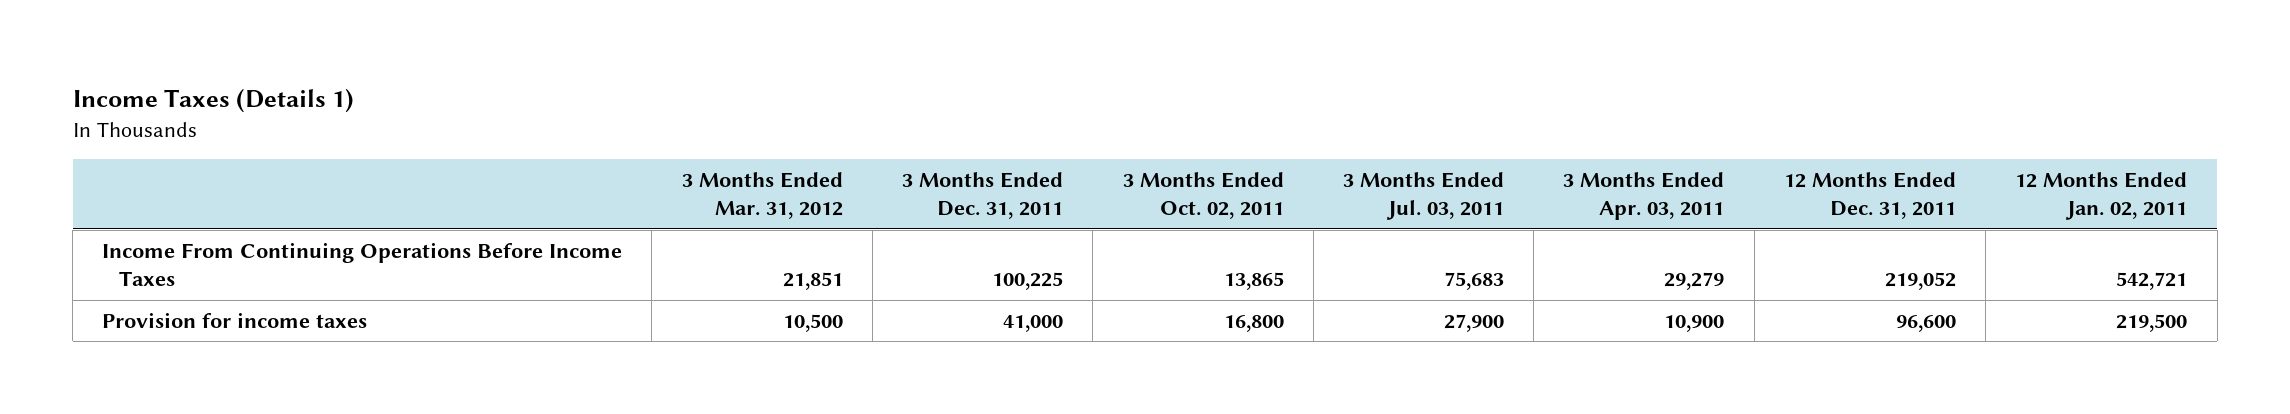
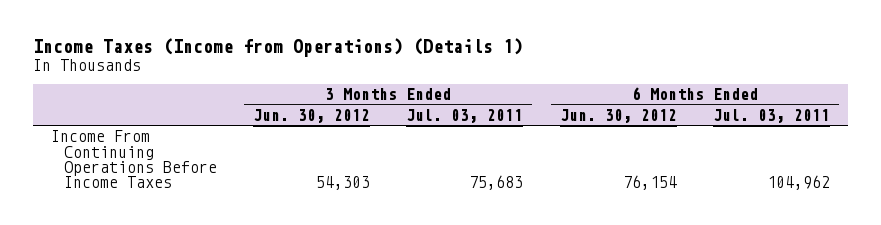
- Income Taxes (Details 1)
+ Income Taxes (Income from Operations) (Details 1)
- | 3 Months Ended Mar. 31, 2012 | 3 Months Ended Dec. 31, 2011 | 3 Months Ended Oct. 02, 2011 | 3 Months Ended Jul. 03, 2011 | 3 Months Ended Apr. 03, 2011 | 12 Months Ended Dec. 31, 2011 | 12 Months Ended Jan. 02, 2011
+ | 3 Months Ended Jun. 30, 2012 | 3 Months Ended Jul. 03, 2011 | 6 Months Ended Jun. 30, 2012 | 6 Months Ended Jul. 03, 2011
- Provision for income taxes | 10,500 | 41,000 | 16,800 | 27,900 | 10,900 | 96,600 | 219,500

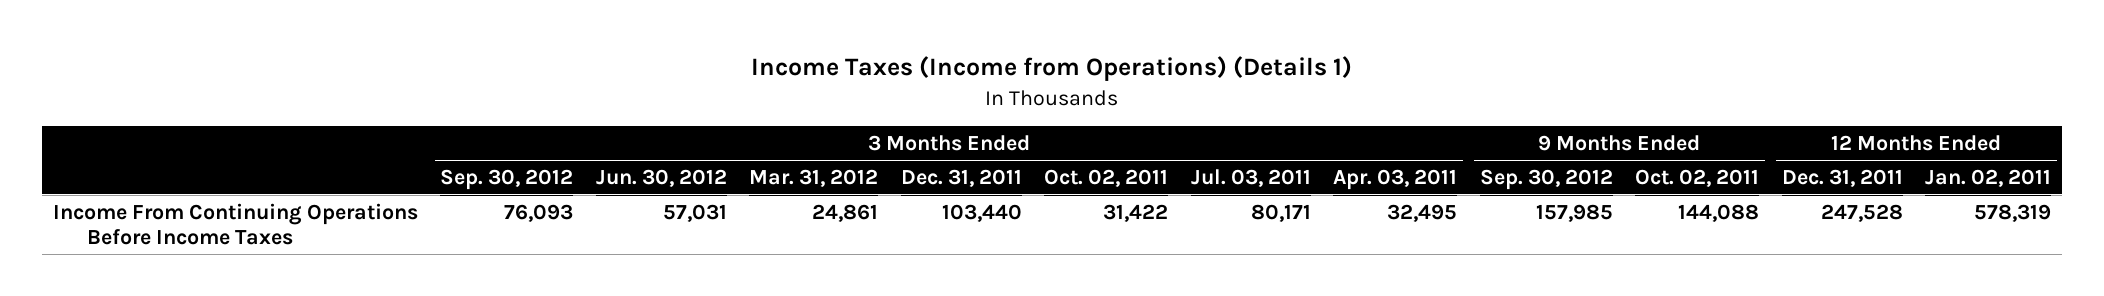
- | 3 Months Ended Jun. 30, 2012 | 3 Months Ended Jul. 03, 2011 | 6 Months Ended Jun. 30, 2012 | 6 Months Ended Jul. 03, 2011
+ | 3 Months Ended Sep. 30, 2012 | 3 Months Ended Jun. 30, 2012 | 3 Months Ended Mar. 31, 2012 | 3 Months Ended Dec. 31, 2011 | 3 Months Ended Oct. 02, 2011 | 3 Months Ended Jul. 03, 2011 | 3 Months Ended Apr. 03, 2011 | 9 Months Ended Sep. 30, 2012 | 9 Months Ended Oct. 02, 2011 | 12 Months Ended Dec. 31, 2011 | 12 Months Ended Jan. 02, 2011
- Income From Continuing Operations Before Income Taxes | 54,303 | 75,683 | 76,154 | 104,962
+ Income From Continuing Operations Before Income Taxes | 76,093 | 57,031 | 24,861 | 103,440 | 31,422 | 80,171 | 32,495 | 157,985 | 144,088 | 247,528 | 578,319

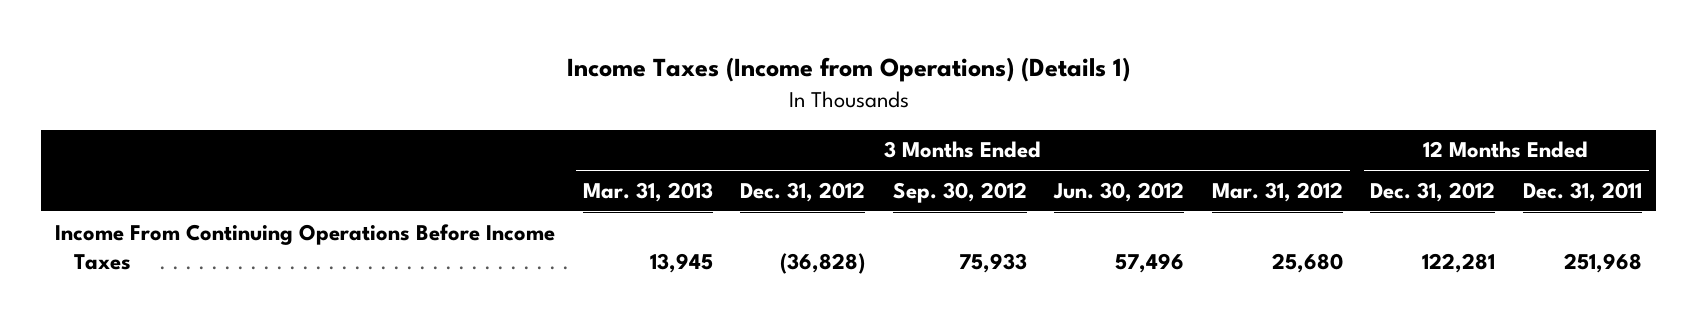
- | 3 Months Ended Sep. 30, 2012 | 3 Months Ended Jun. 30, 2012 | 3 Months Ended Mar. 31, 2012 | 3 Months Ended Dec. 31, 2011 | 3 Months Ended Oct. 02, 2011 | 3 Months Ended Jul. 03, 2011 | 3 Months Ended Apr. 03, 2011 | 9 Months Ended Sep. 30, 2012 | 9 Months Ended Oct. 02, 2011 | 12 Months Ended Dec. 31, 2011 | 12 Months Ended Jan. 02, 2011
+ | 3 Months Ended Mar. 31, 2013 | 3 Months Ended Dec. 31, 2012 | 3 Months Ended Sep. 30, 2012 | 3 Months Ended Jun. 30, 2012 | 3 Months Ended Mar. 31, 2012 | 12 Months Ended Dec. 31, 2012 | 12 Months Ended Dec. 31, 2011
- Income From Continuing Operations Before Income Taxes | 76,093 | 57,031 | 24,861 | 103,440 | 31,422 | 80,171 | 32,495 | 157,985 | 144,088 | 247,528 | 578,319
+ Income From Continuing Operations Before Income Taxes | 13,945 | (36,828) | 75,933 | 57,496 | 25,680 | 122,281 | 251,968

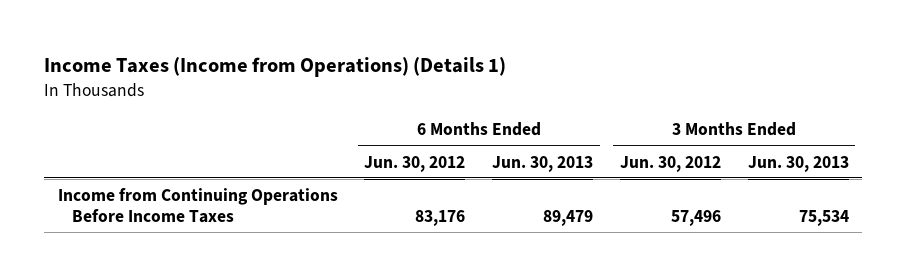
- | 3 Months Ended Mar. 31, 2013 | 3 Months Ended Dec. 31, 2012 | 3 Months Ended Sep. 30, 2012 | 3 Months Ended Jun. 30, 2012 | 3 Months Ended Mar. 31, 2012 | 12 Months Ended Dec. 31, 2012 | 12 Months Ended Dec. 31, 2011
+ | 6 Months Ended Jun. 30, 2012 | 6 Months Ended Jun. 30, 2013 | 3 Months Ended Jun. 30, 2012 | 3 Months Ended Jun. 30, 2013
- Income From Continuing Operations Before Income Taxes | 13,945 | (36,828) | 75,933 | 57,496 | 25,680 | 122,281 | 251,968
+ Income from Continuing Operations Before Income Taxes | 83,176 | 89,479 | 57,496 | 75,534

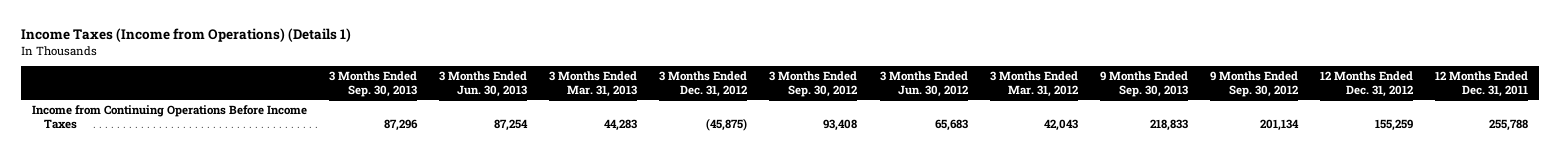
- | 6 Months Ended Jun. 30, 2012 | 6 Months Ended Jun. 30, 2013 | 3 Months Ended Jun. 30, 2012 | 3 Months Ended Jun. 30, 2013
+ | 3 Months Ended Sep. 30, 2013 | 3 Months Ended Jun. 30, 2013 | 3 Months Ended Mar. 31, 2013 | 3 Months Ended Dec. 31, 2012 | 3 Months Ended Sep. 30, 2012 | 3 Months Ended Jun. 30, 2012 | 3 Months Ended Mar. 31, 2012 | 9 Months Ended Sep. 30, 2013 | 9 Months Ended Sep. 30, 2012 | 12 Months Ended Dec. 31, 2012 | 12 Months Ended Dec. 31, 2011
- Income from Continuing Operations Before Income Taxes | 83,176 | 89,479 | 57,496 | 75,534
+ Income from Continuing Operations Before Income Taxes | 87,296 | 87,254 | 44,283 | (45,875) | 93,408 | 65,683 | 42,043 | 218,833 | 201,134 | 155,259 | 255,788

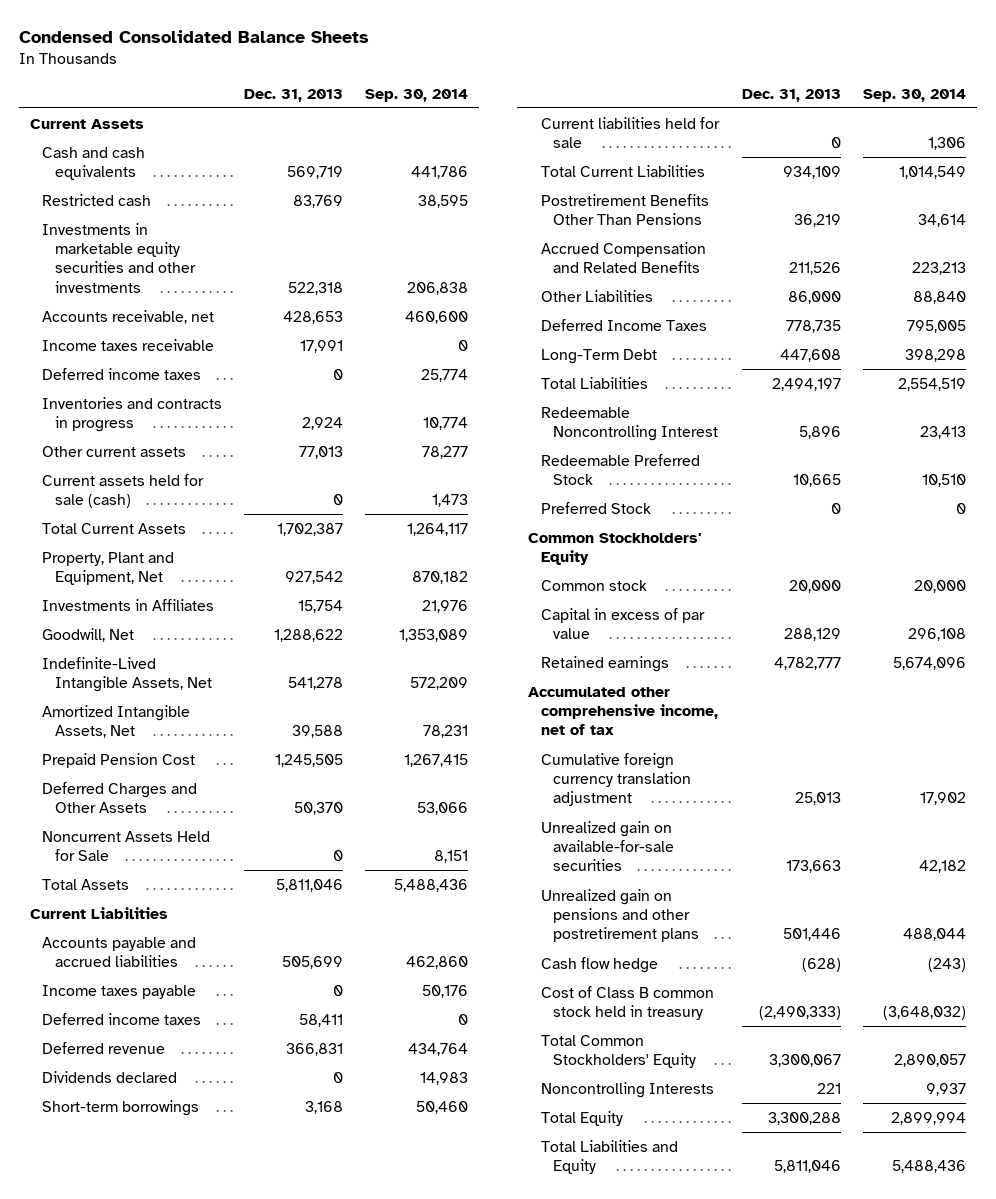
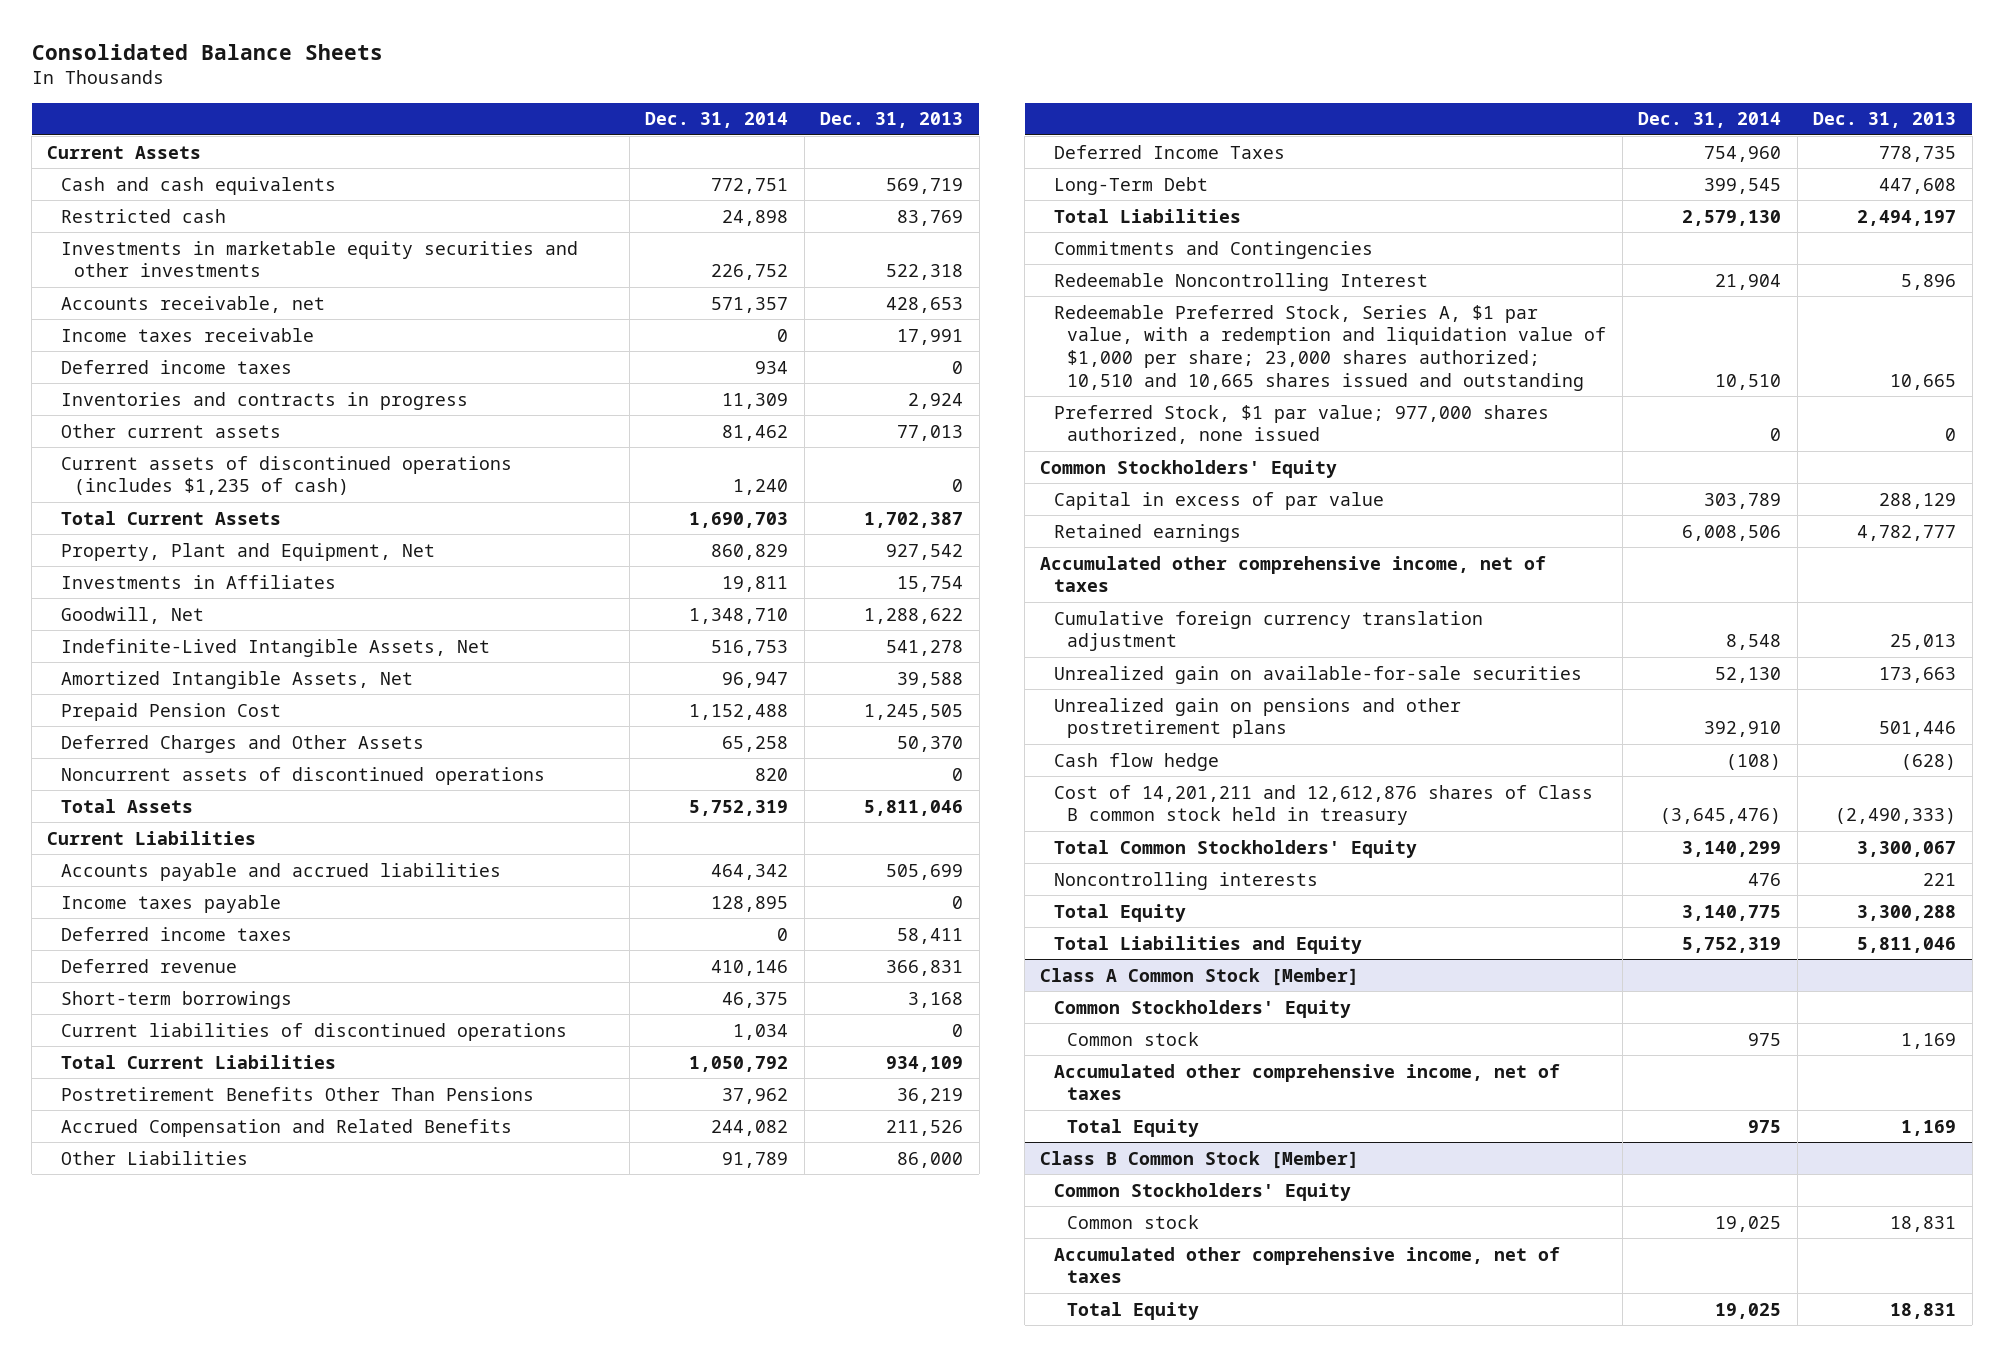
- Condensed Consolidated Balance Sheets
+ Consolidated Balance Sheets
- | Dec. 31, 2013 | Sep. 30, 2014
+ | Dec. 31, 2014 | Dec. 31, 2013
- Current assets held for sale (cash) | 0 | 1,473
+ Current assets of discontinued operations (includes $1,235 of cash) | 1,240 | 0
- Noncurrent Assets Held for Sale | 0 | 8,151
+ Noncurrent assets of discontinued operations | 820 | 0
- Dividends declared | 0 | 14,983
- Current liabilities held for sale | 0 | 1,306
+ Current liabilities of discontinued operations | 1,034 | 0
+ Commitments and Contingencies
- Redeemable Preferred Stock | 10,665 | 10,510
- Preferred Stock | 0 | 0
+ Redeemable Preferred Stock, Series A, $1 par value, with a redemption and liquidation value of $1,000 per share; 23,000 shares authorized; 10,510 and 10,665 shares issued and outstanding | 10,510 | 10,665
+ Preferred Stock, $1 par value; 977,000 shares authorized, none issued | 0 | 0
- Common stock | 20,000 | 20,000
- Accumulated other comprehensive income, net of tax
+ Accumulated other comprehensive income, net of taxes
- Cost of Class B common stock held in treasury | (2,490,333) | (3,648,032)
+ Cost of 14,201,211 and 12,612,876 shares of Class B common stock held in treasury | (3,645,476) | (2,490,333)
- Noncontrolling Interests | 221 | 9,937
+ Noncontrolling interests | 476 | 221
+ Class A Common Stock [Member]
+ Common Stockholders' Equity
+ Common stock | 975 | 1,169
+ Accumulated other comprehensive income, net of taxes
+ Total Equity | 975 | 1,169
+ Class B Common Stock [Member]
+ Common Stockholders' Equity
+ Common stock | 19,025 | 18,831
+ Accumulated other comprehensive income, net of taxes
+ Total Equity | 19,025 | 18,831

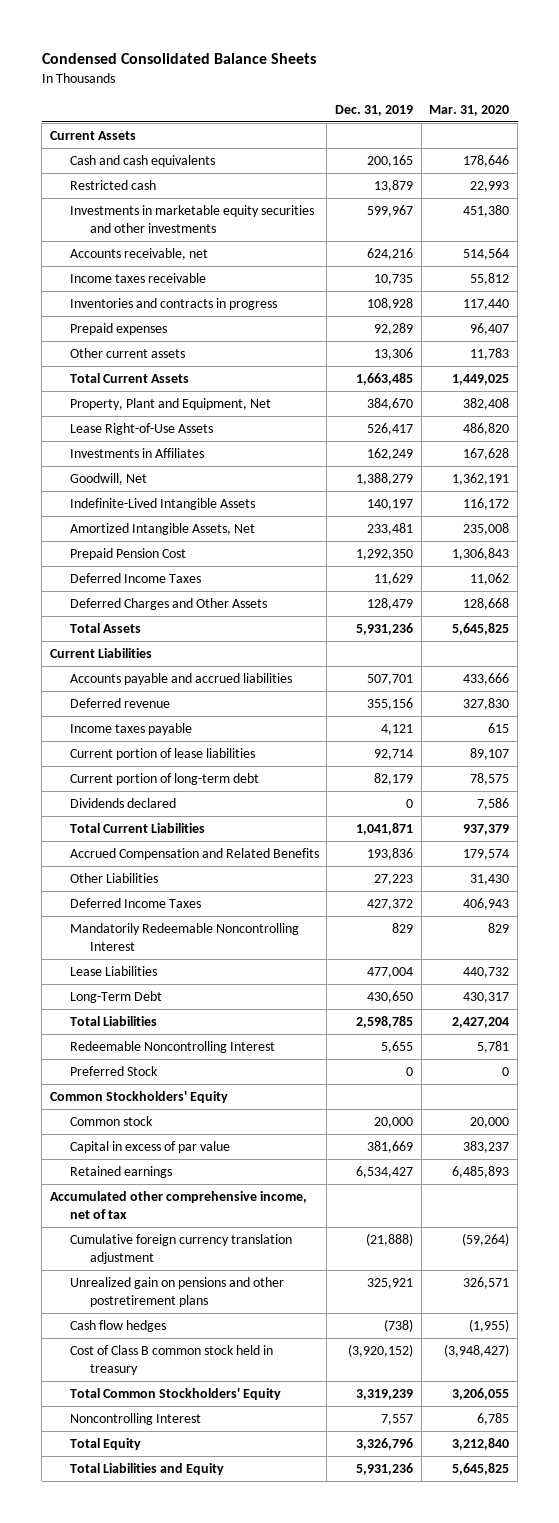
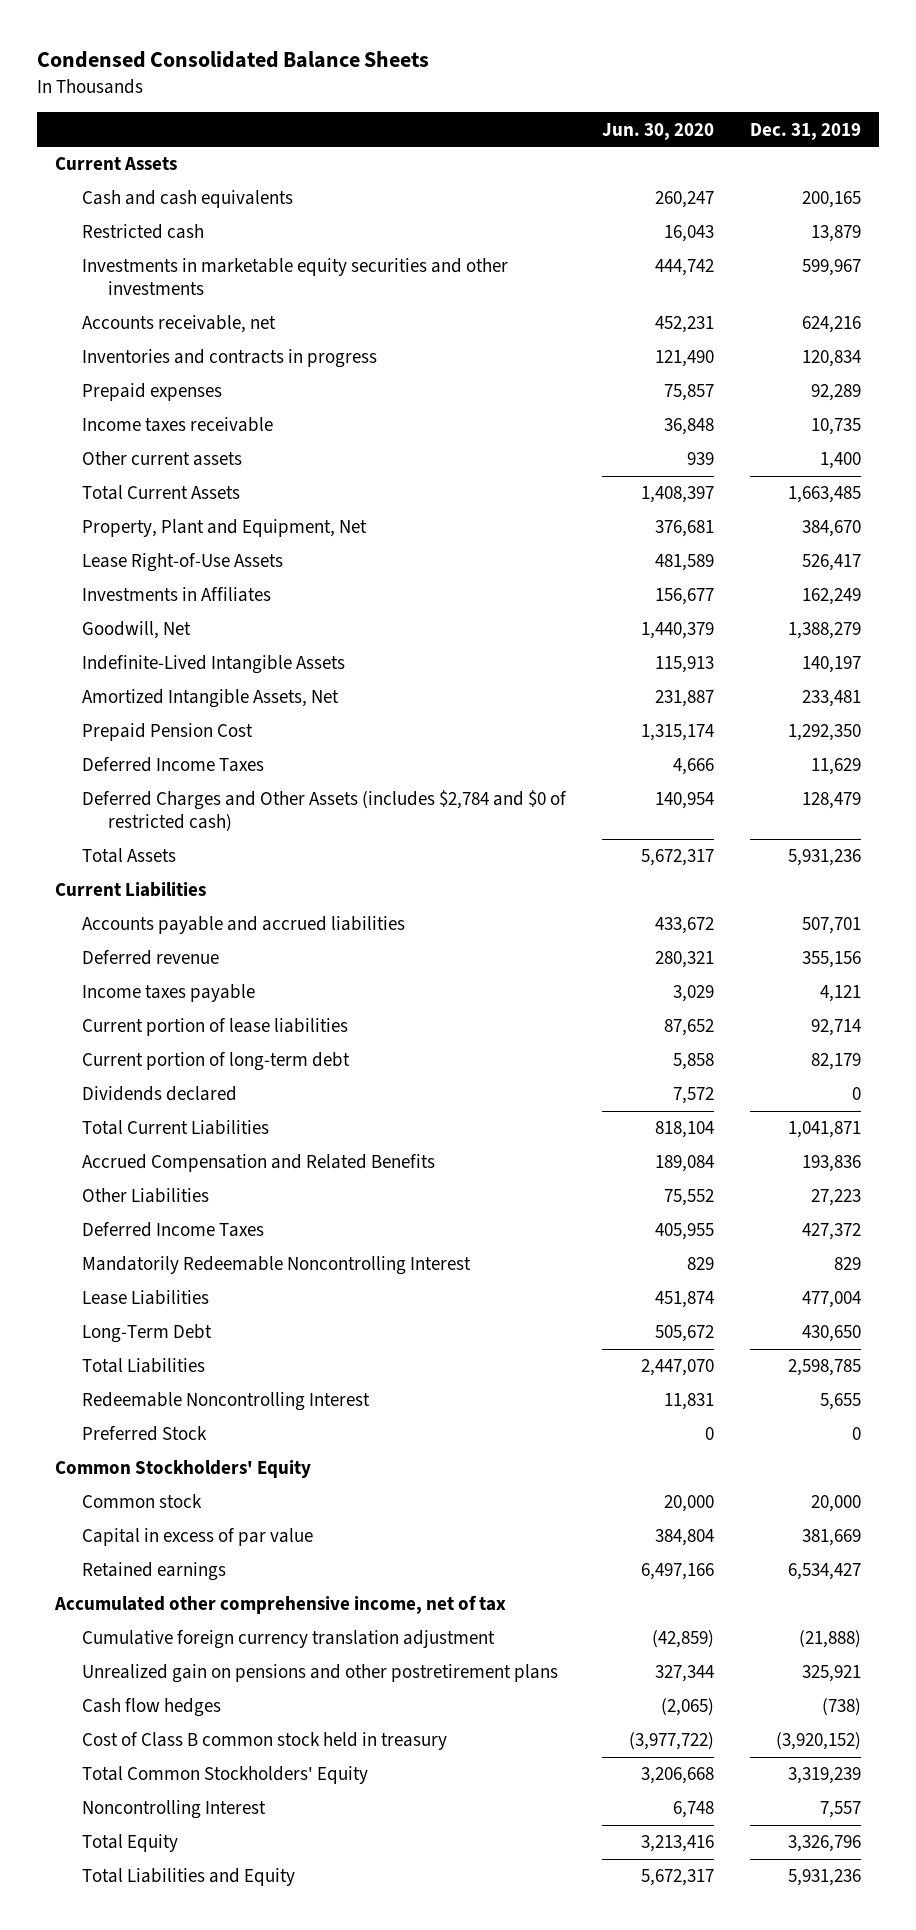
- | Dec. 31, 2019 | Mar. 31, 2020
+ | Jun. 30, 2020 | Dec. 31, 2019
- Inventories and contracts in progress | 108,928 | 117,440
+ Inventories and contracts in progress | 121,490 | 120,834
- Other current assets | 13,306 | 11,783
moved down: Income taxes receivable | 36,848 | 10,735
+ Other current assets | 939 | 1,400
- Deferred Charges and Other Assets | 128,479 | 128,668
+ Deferred Charges and Other Assets (includes $2,784 and $0 of restricted cash) | 140,954 | 128,479

